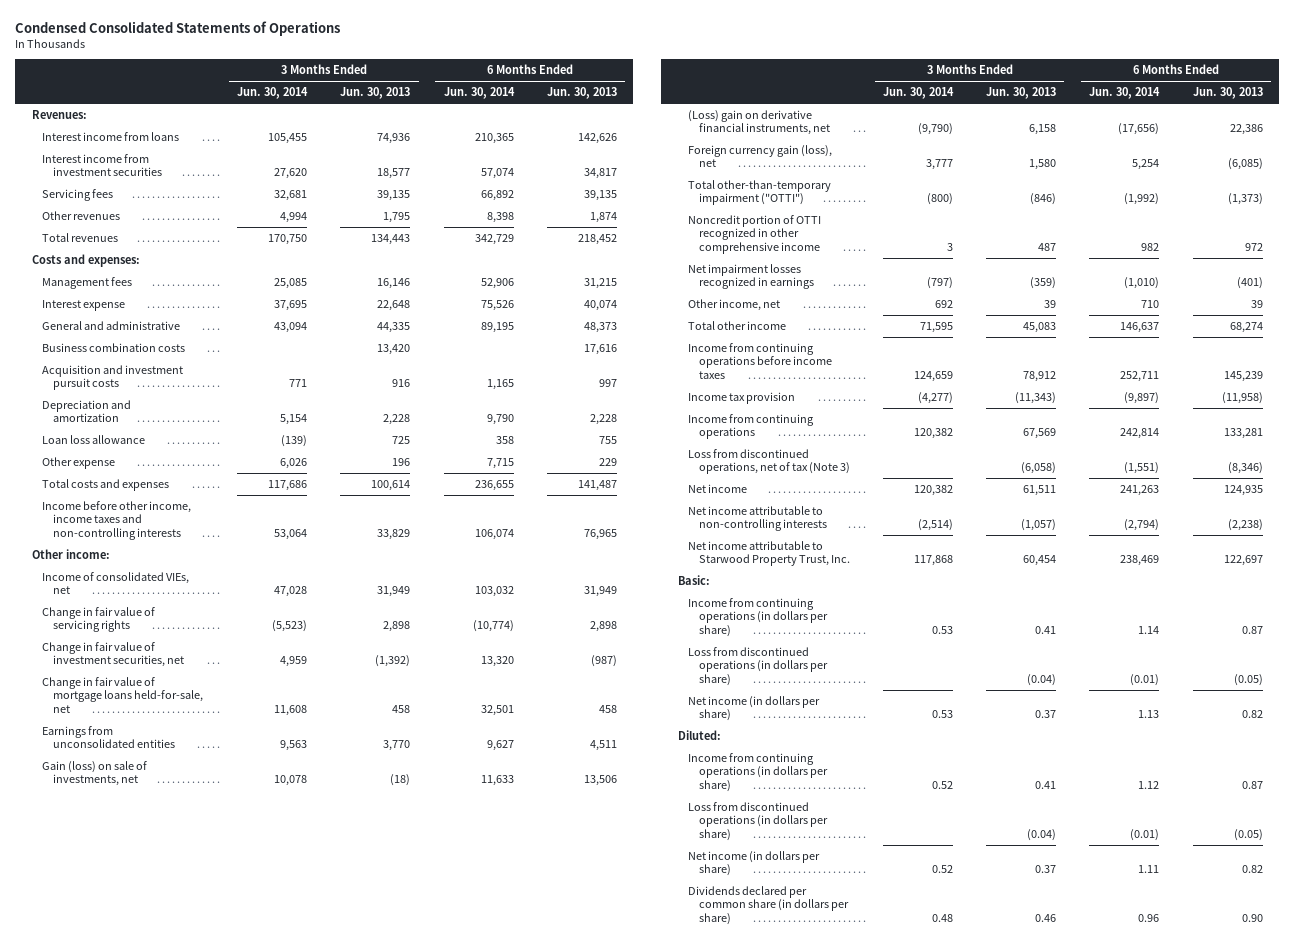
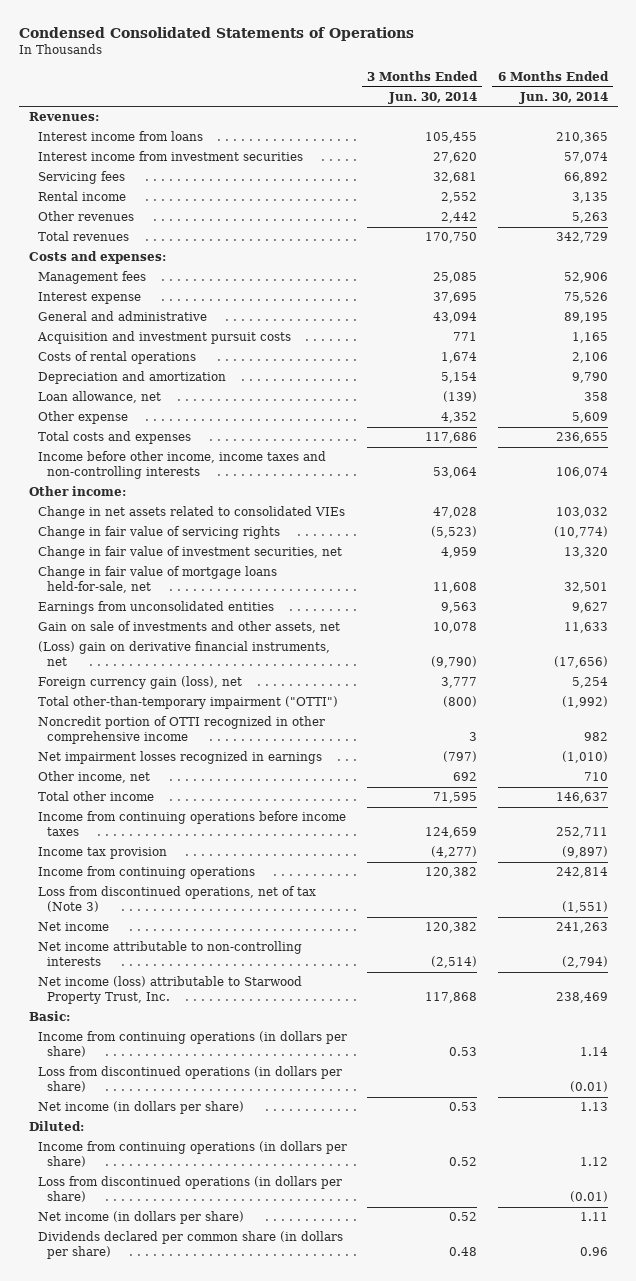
- | 3 Months Ended Jun. 30, 2014 | 3 Months Ended Jun. 30, 2013 | 6 Months Ended Jun. 30, 2014 | 6 Months Ended Jun. 30, 2013
+ | 3 Months Ended Jun. 30, 2014 | 6 Months Ended Jun. 30, 2014
- Other revenues | 4,994 | 1,795 | 8,398 | 1,874
+ Rental income | 2,552 | 3,135
+ Other revenues | 2,442 | 5,263
- Business combination costs | | 13,420 | | 17,616
+ Costs of rental operations | 1,674 | 2,106
- Loan loss allowance | (139) | 725 | 358 | 755
- Other expense | 6,026 | 196 | 7,715 | 229
+ Loan allowance, net | (139) | 358
+ Other expense | 4,352 | 5,609
- Income of consolidated VIEs, net | 47,028 | 31,949 | 103,032 | 31,949
+ Change in net assets related to consolidated VIEs | 47,028 | 103,032
- Gain (loss) on sale of investments, net | 10,078 | (18) | 11,633 | 13,506
+ Gain on sale of investments and other assets, net | 10,078 | 11,633
- Net income attributable to Starwood Property Trust, Inc. | 117,868 | 60,454 | 238,469 | 122,697
+ Net income (loss) attributable to Starwood Property Trust, Inc. | 117,868 | 238,469

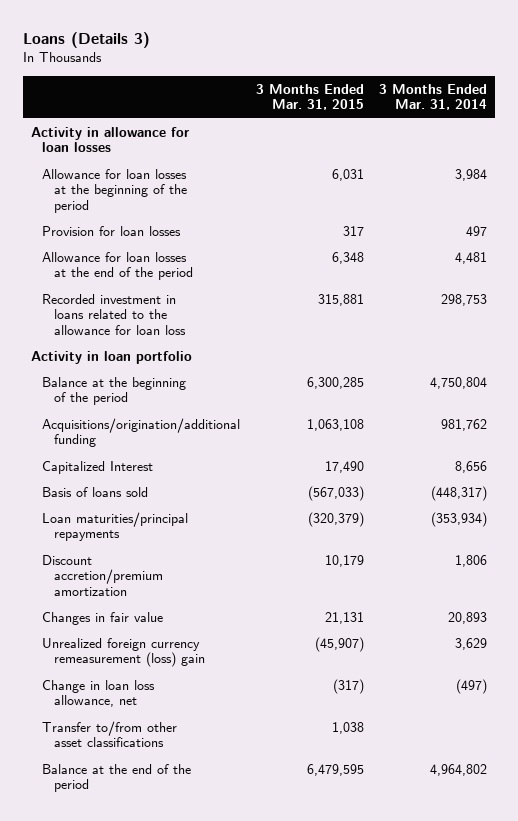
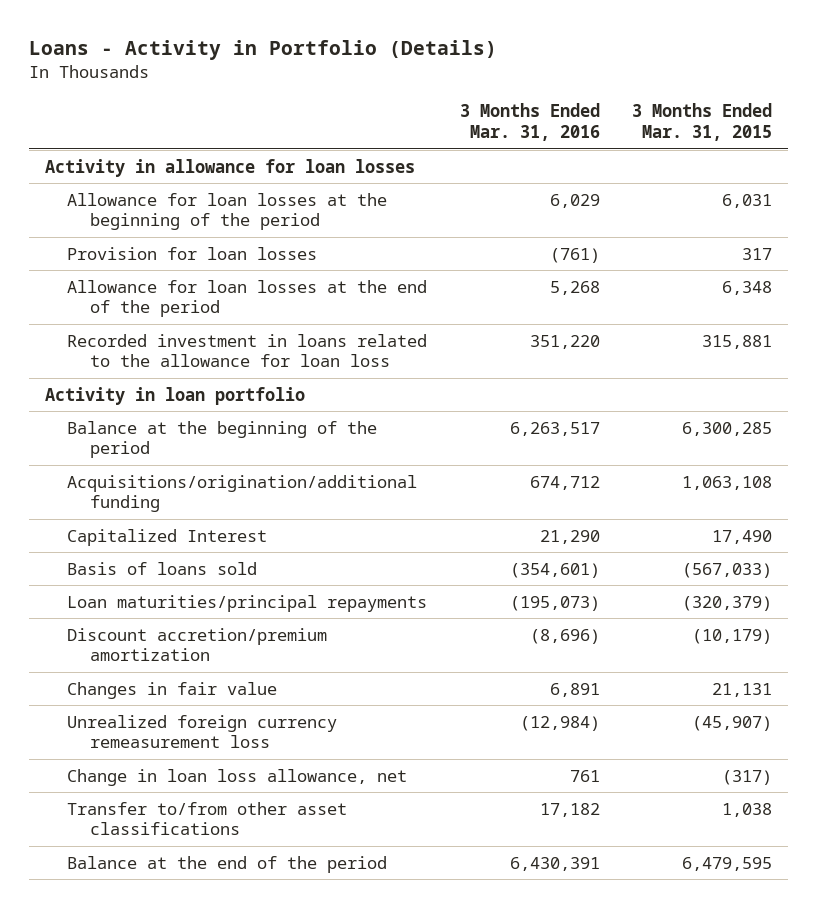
- Loans (Details 3)
+ Loans - Activity in Portfolio (Details)
- | 3 Months Ended Mar. 31, 2015 | 3 Months Ended Mar. 31, 2014
+ | 3 Months Ended Mar. 31, 2016 | 3 Months Ended Mar. 31, 2015
- Discount accretion/premium amortization | 10,179 | 1,806
+ Discount accretion/premium amortization | (8,696) | (10,179)
- Unrealized foreign currency remeasurement (loss) gain | (45,907) | 3,629
+ Unrealized foreign currency remeasurement loss | (12,984) | (45,907)

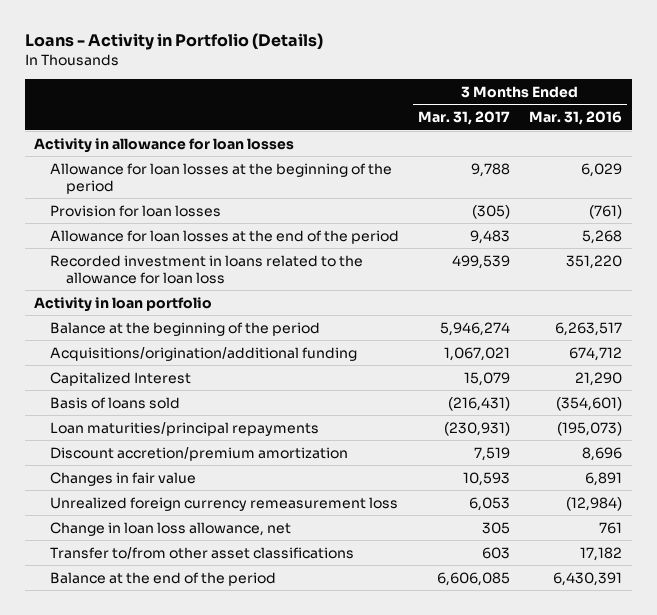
- | 3 Months Ended Mar. 31, 2016 | 3 Months Ended Mar. 31, 2015
+ | 3 Months Ended Mar. 31, 2017 | 3 Months Ended Mar. 31, 2016
- Discount accretion/premium amortization | (8,696) | (10,179)
+ Discount accretion/premium amortization | 7,519 | 8,696

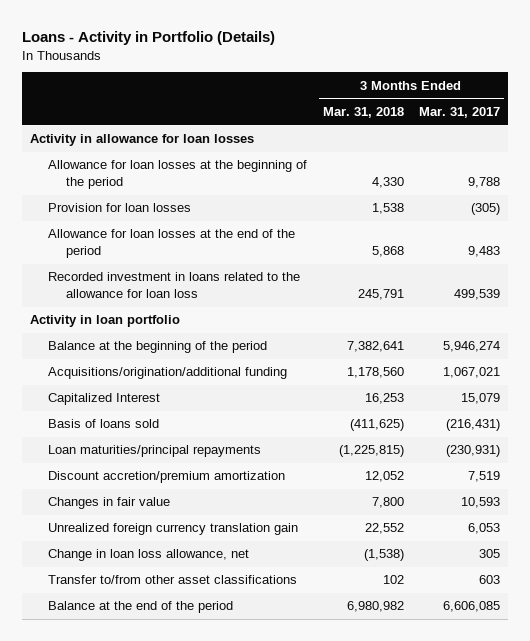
- | 3 Months Ended Mar. 31, 2017 | 3 Months Ended Mar. 31, 2016
+ | 3 Months Ended Mar. 31, 2018 | 3 Months Ended Mar. 31, 2017
- Unrealized foreign currency remeasurement loss | 6,053 | (12,984)
+ Unrealized foreign currency translation gain | 22,552 | 6,053

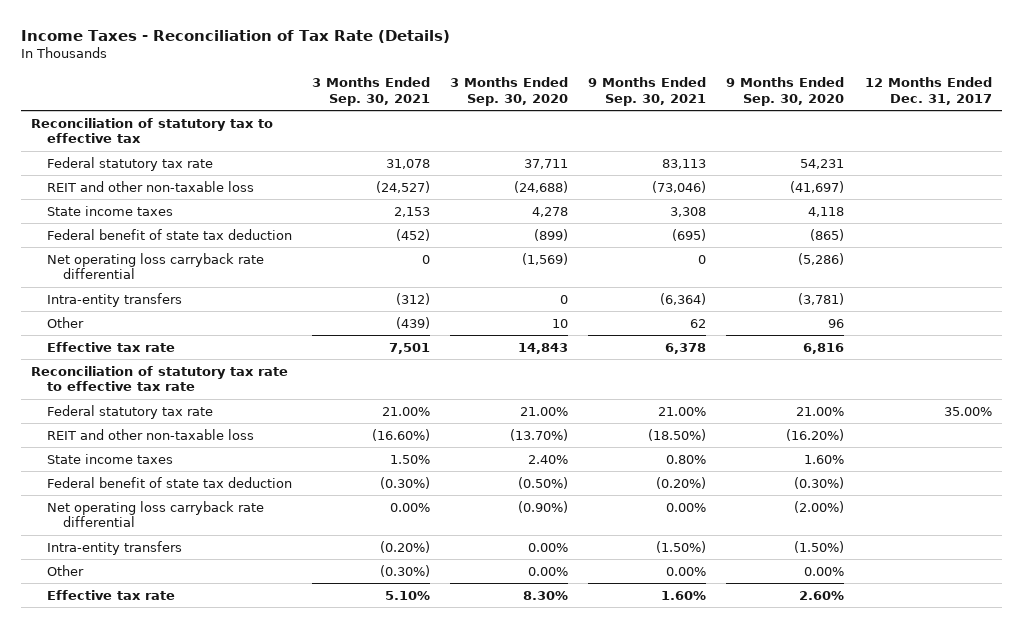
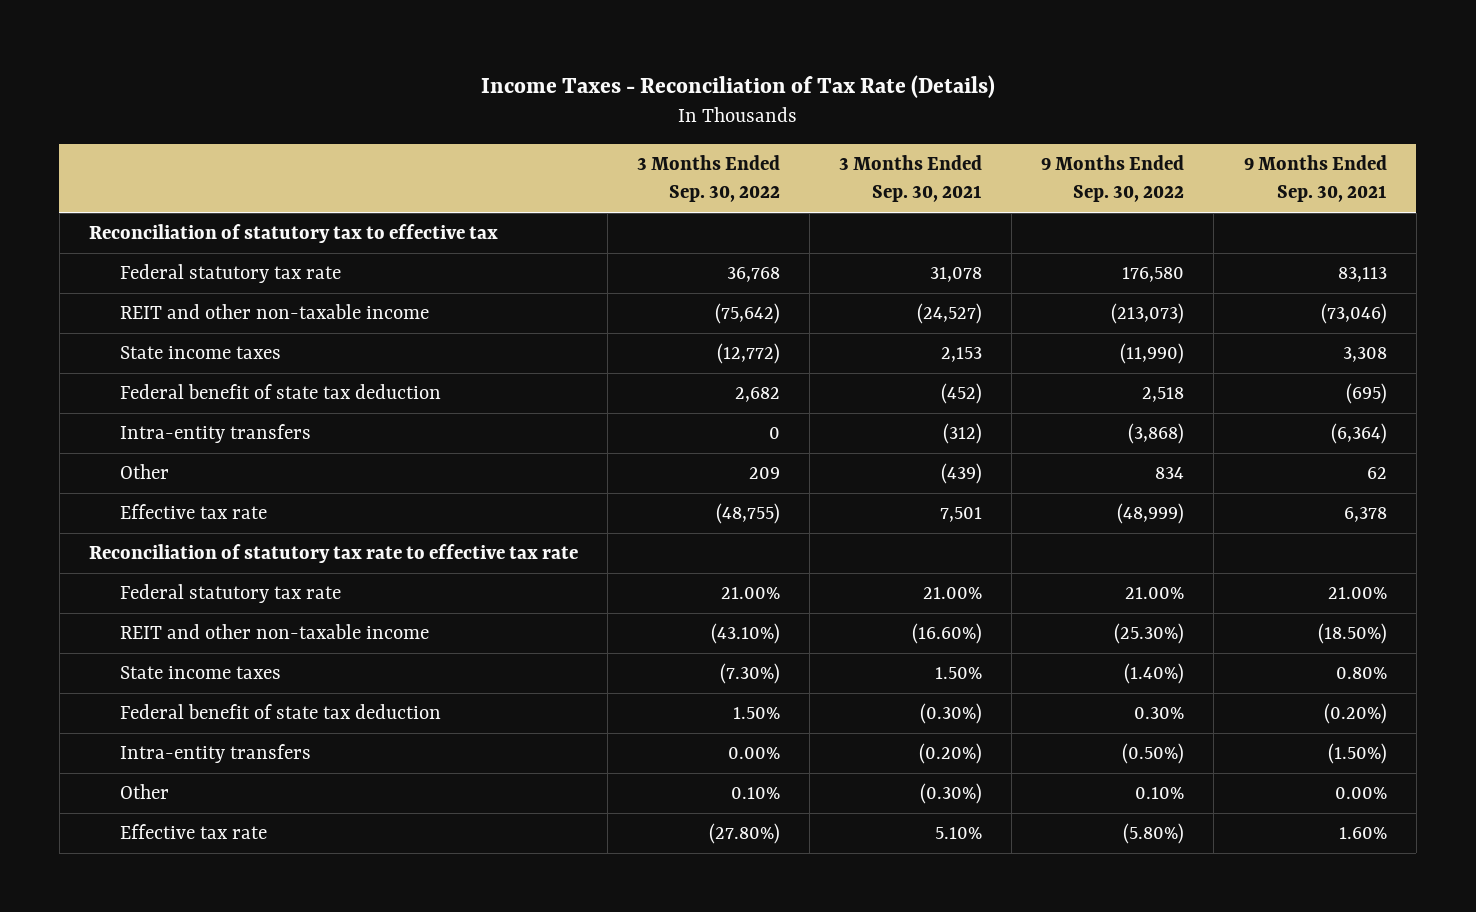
- | 3 Months Ended Sep. 30, 2021 | 3 Months Ended Sep. 30, 2020 | 9 Months Ended Sep. 30, 2021 | 9 Months Ended Sep. 30, 2020 | 12 Months Ended Dec. 31, 2017
+ | 3 Months Ended Sep. 30, 2022 | 3 Months Ended Sep. 30, 2021 | 9 Months Ended Sep. 30, 2022 | 9 Months Ended Sep. 30, 2021
- REIT and other non-taxable loss | (24,527) | (24,688) | (73,046) | (41,697) |
+ REIT and other non-taxable income | (75,642) | (24,527) | (213,073) | (73,046)
- Net operating loss carryback rate differential | 0 | (1,569) | 0 | (5,286) |
- REIT and other non-taxable loss | (16.60%) | (13.70%) | (18.50%) | (16.20%) |
+ REIT and other non-taxable income | (43.10%) | (16.60%) | (25.30%) | (18.50%)
- Net operating loss carryback rate differential | 0.00% | (0.90%) | 0.00% | (2.00%) |

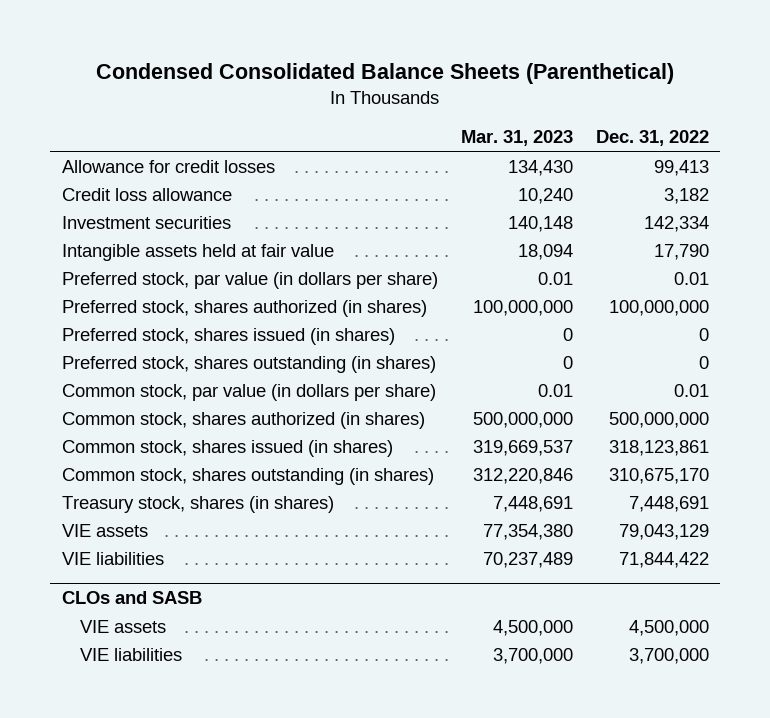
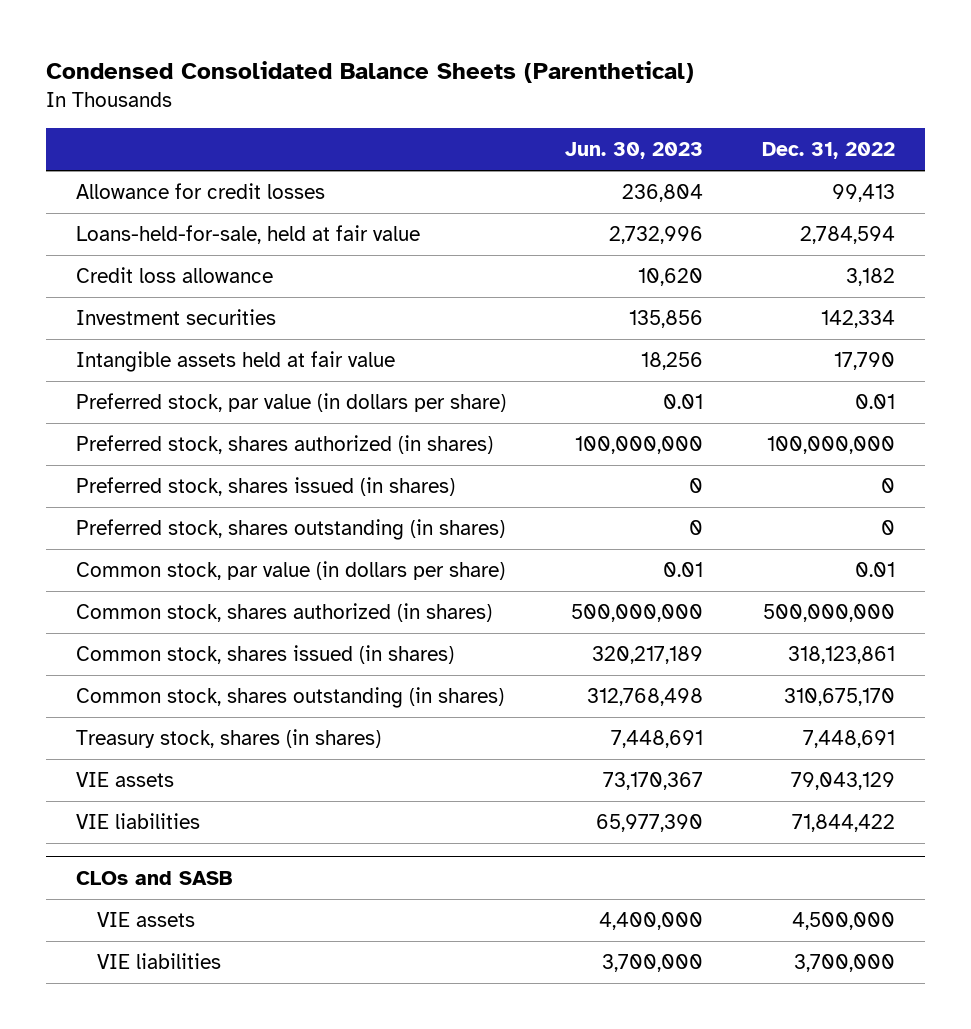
- | Mar. 31, 2023 | Dec. 31, 2022
+ | Jun. 30, 2023 | Dec. 31, 2022
+ Loans-held-for-sale, held at fair value | 2,732,996 | 2,784,594

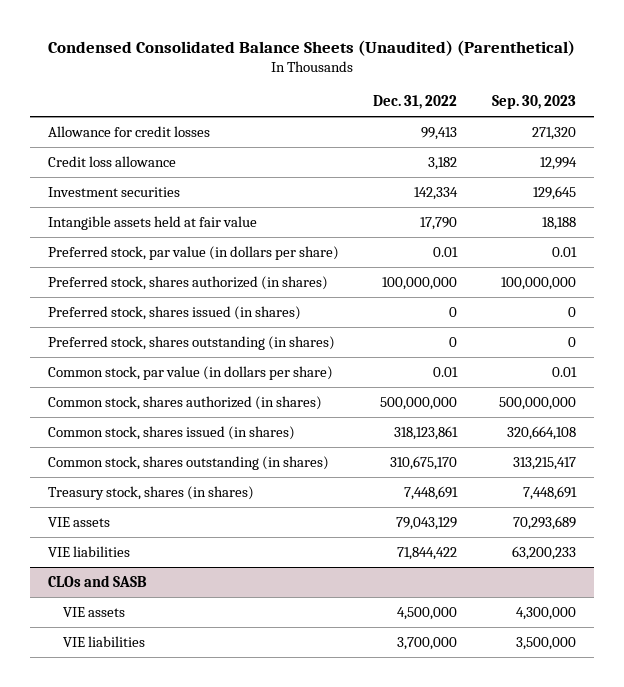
- Condensed Consolidated Balance Sheets (Parenthetical)
+ Condensed Consolidated Balance Sheets (Unaudited) (Parenthetical)
- | Jun. 30, 2023 | Dec. 31, 2022
+ | Dec. 31, 2022 | Sep. 30, 2023
- Loans-held-for-sale, held at fair value | 2,732,996 | 2,784,594

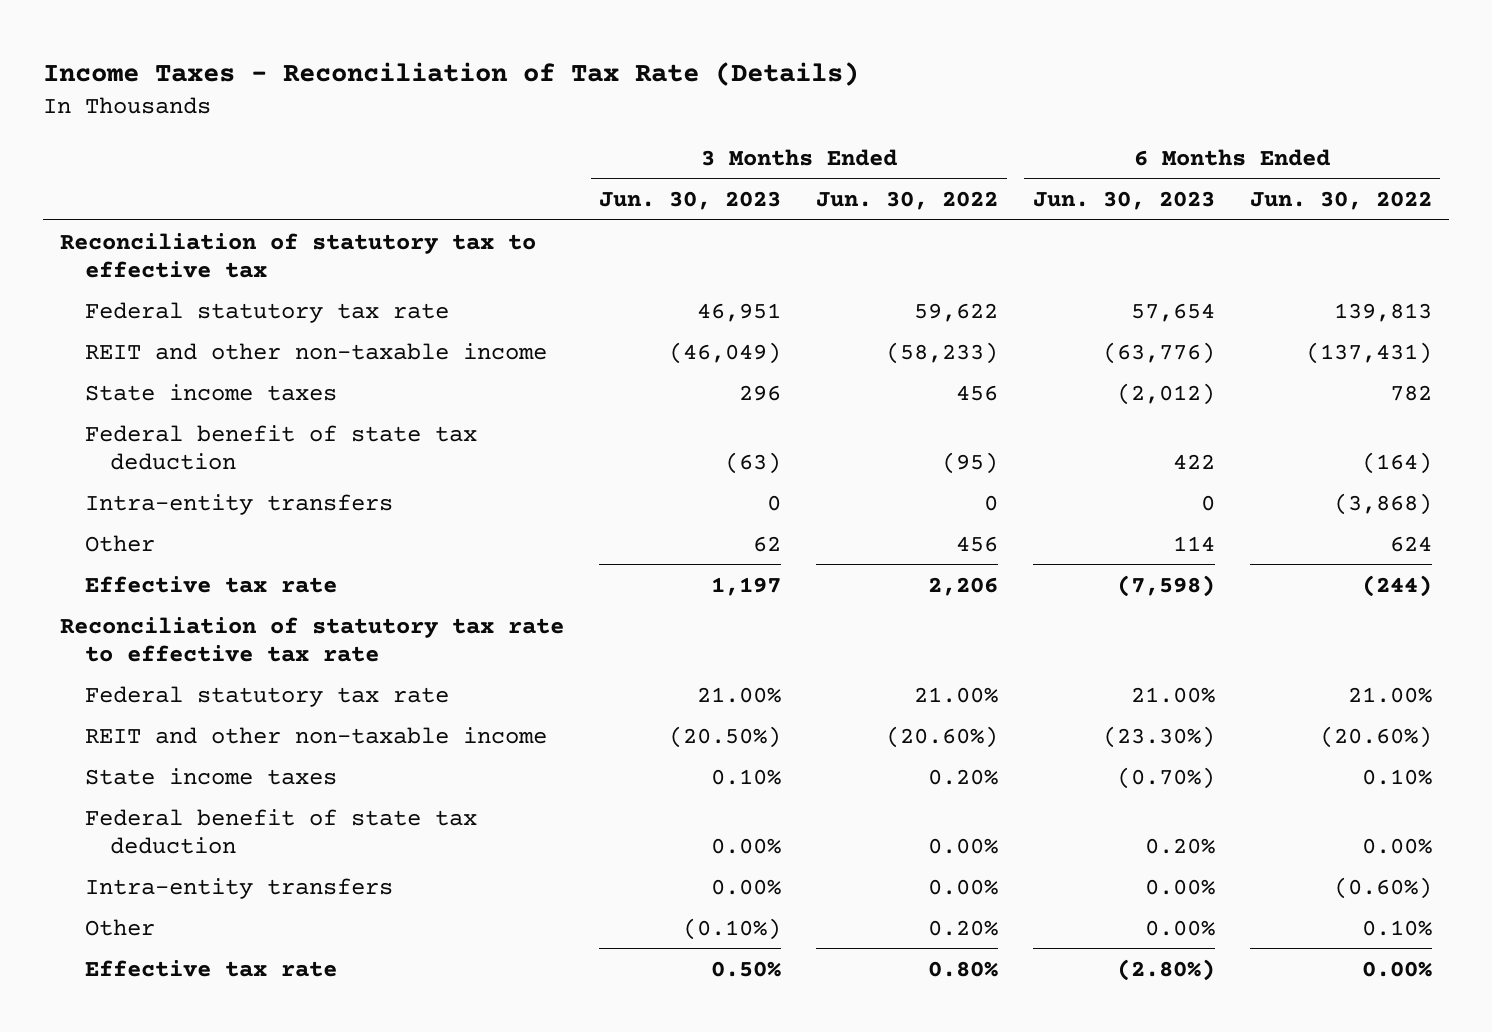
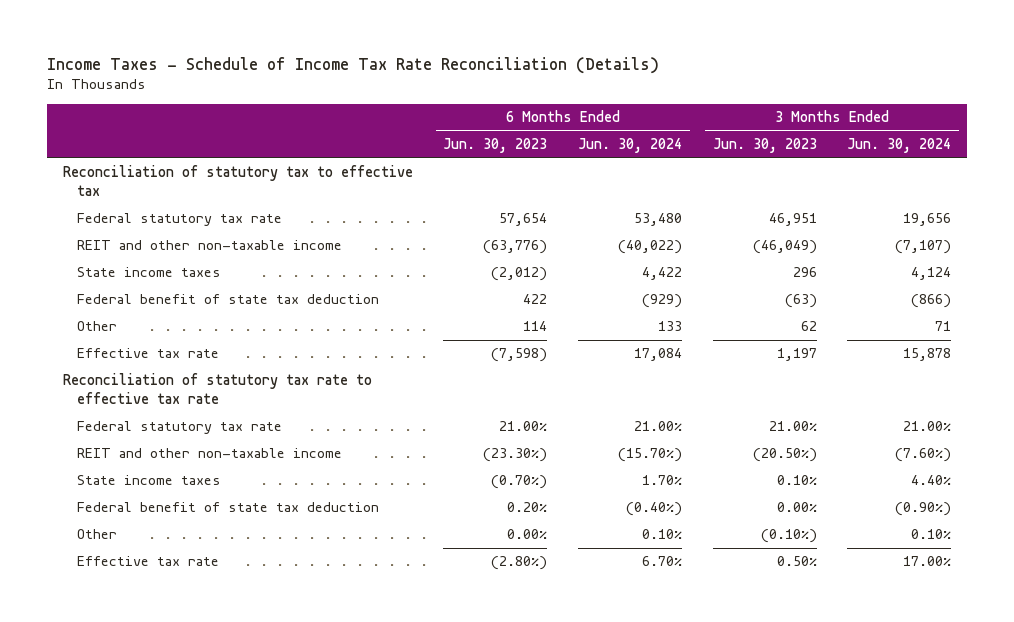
- Income Taxes - Reconciliation of Tax Rate (Details)
+ Income Taxes - Schedule of Income Tax Rate Reconciliation (Details)
- | 3 Months Ended Jun. 30, 2023 | 3 Months Ended Jun. 30, 2022 | 6 Months Ended Jun. 30, 2023 | 6 Months Ended Jun. 30, 2022
+ | 6 Months Ended Jun. 30, 2023 | 6 Months Ended Jun. 30, 2024 | 3 Months Ended Jun. 30, 2023 | 3 Months Ended Jun. 30, 2024
- Intra-entity transfers | 0 | 0 | 0 | (3,868)
- Intra-entity transfers | 0.00% | 0.00% | 0.00% | (0.60%)

